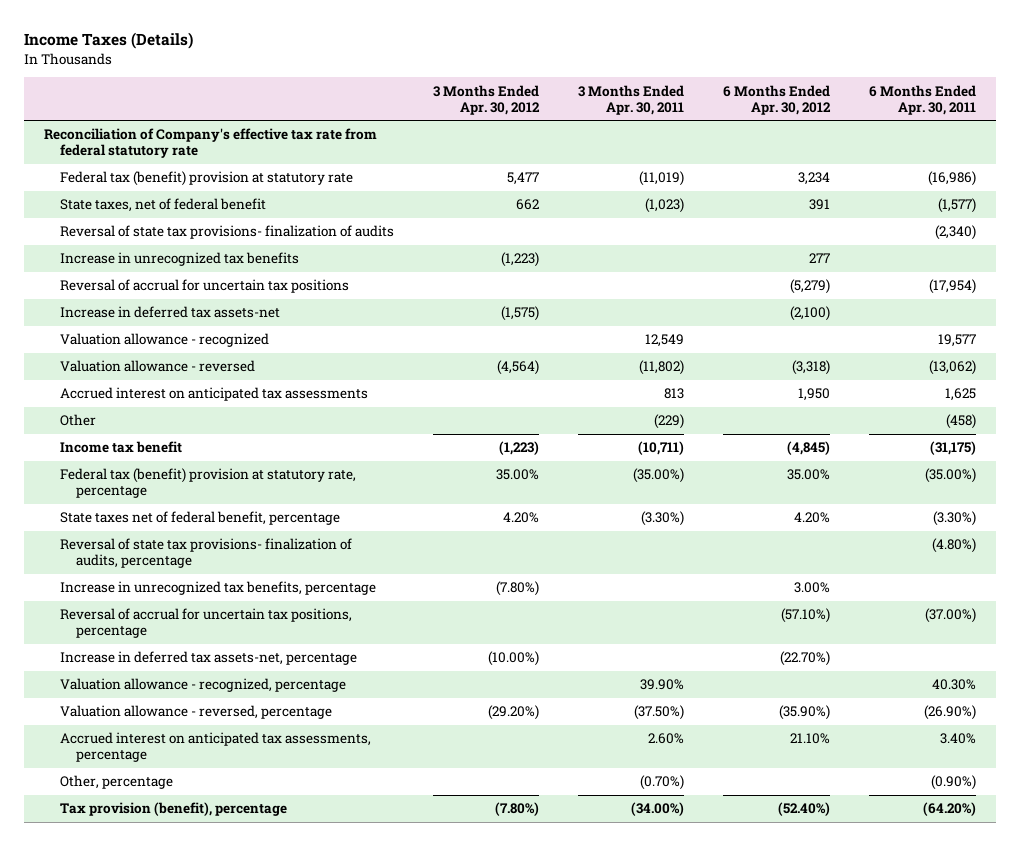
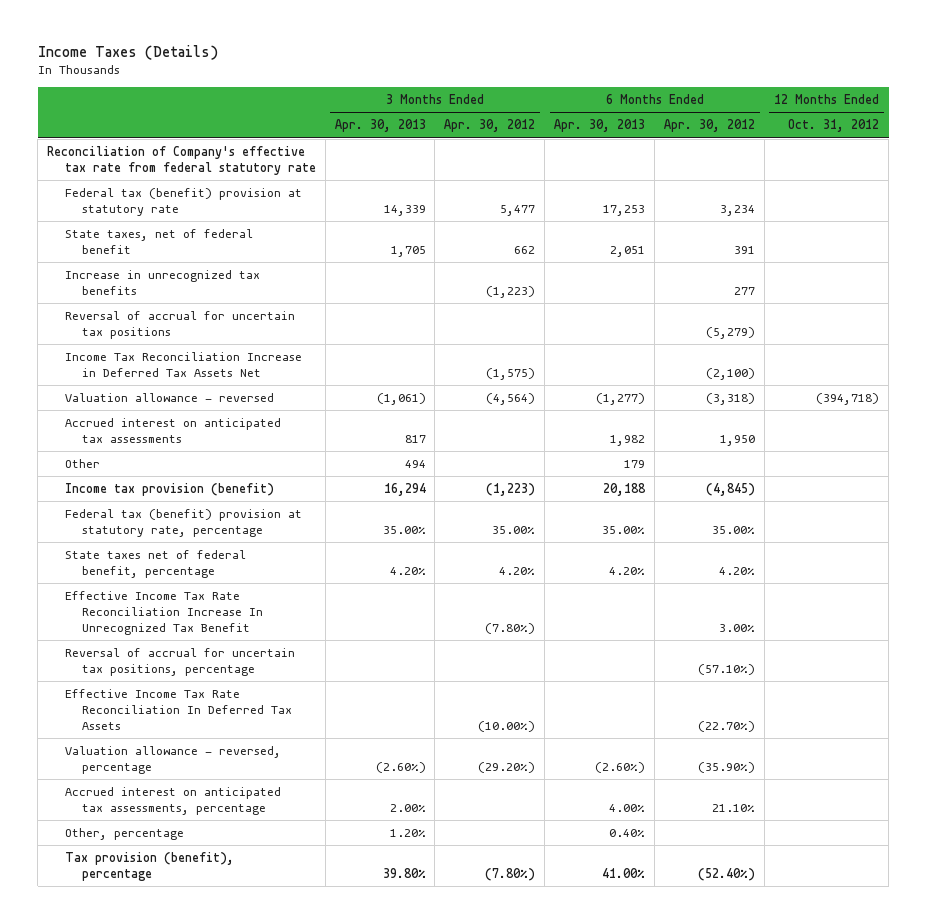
- | 3 Months Ended Apr. 30, 2012 | 3 Months Ended Apr. 30, 2011 | 6 Months Ended Apr. 30, 2012 | 6 Months Ended Apr. 30, 2011
+ | 3 Months Ended Apr. 30, 2013 | 3 Months Ended Apr. 30, 2012 | 6 Months Ended Apr. 30, 2013 | 6 Months Ended Apr. 30, 2012 | 12 Months Ended Oct. 31, 2012
- Reversal of state tax provisions- finalization of audits | | | | (2,340)
- Increase in deferred tax assets-net | (1,575) | | (2,100) |
- Valuation allowance - recognized | | 12,549 | | 19,577
+ Income Tax Reconciliation Increase in Deferred Tax Assets Net | | (1,575) | | (2,100) |
- Income tax benefit | (1,223) | (10,711) | (4,845) | (31,175)
+ Income tax provision (benefit) | 16,294 | (1,223) | 20,188 | (4,845) |
- Reversal of state tax provisions- finalization of audits, percentage | | | | (4.80%)
- Increase in unrecognized tax benefits, percentage | (7.80%) | | 3.00% |
+ Effective Income Tax Rate Reconciliation Increase In Unrecognized Tax Benefit | | (7.80%) | | 3.00% |
- Increase in deferred tax assets-net, percentage | (10.00%) | | (22.70%) |
- Valuation allowance - recognized, percentage | | 39.90% | | 40.30%
+ Effective Income Tax Rate Reconciliation In Deferred Tax Assets | | (10.00%) | | (22.70%) |

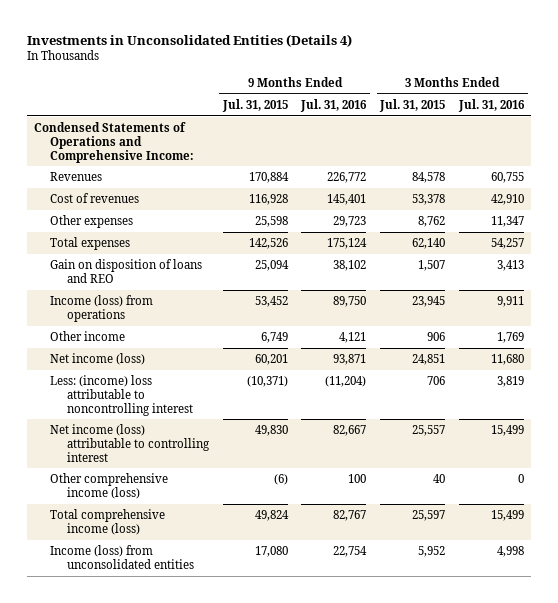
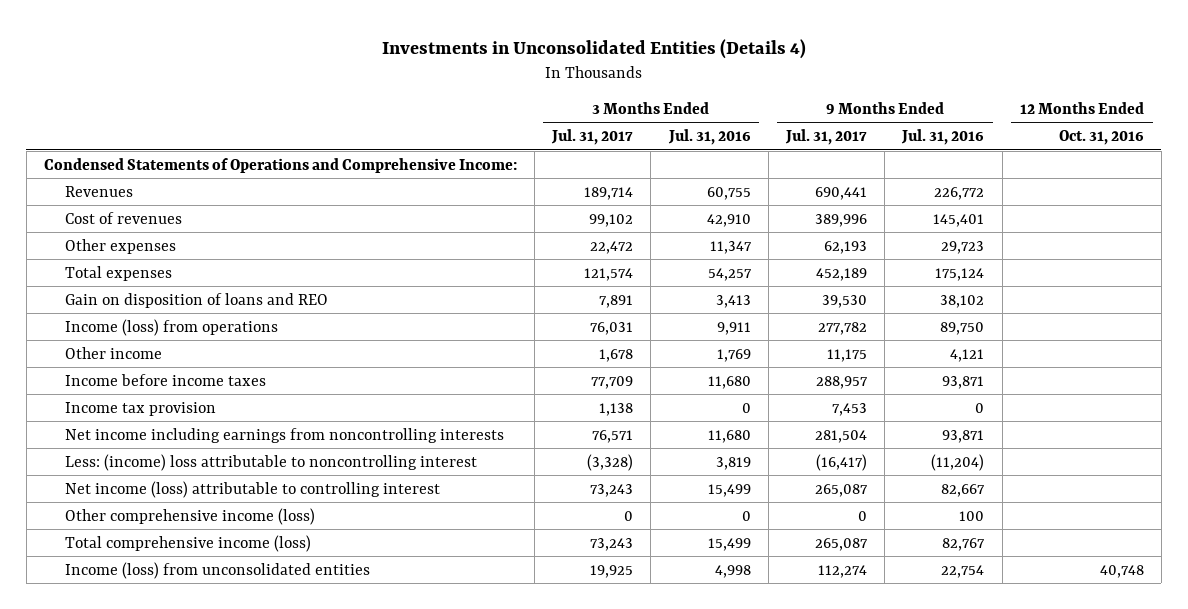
- | 9 Months Ended Jul. 31, 2015 | 9 Months Ended Jul. 31, 2016 | 3 Months Ended Jul. 31, 2015 | 3 Months Ended Jul. 31, 2016
+ | 3 Months Ended Jul. 31, 2017 | 3 Months Ended Jul. 31, 2016 | 9 Months Ended Jul. 31, 2017 | 9 Months Ended Jul. 31, 2016 | 12 Months Ended Oct. 31, 2016
- Net income (loss) | 60,201 | 93,871 | 24,851 | 11,680
+ Income before income taxes | 77,709 | 11,680 | 288,957 | 93,871 |
+ Income tax provision | 1,138 | 0 | 7,453 | 0 |
+ Net income including earnings from noncontrolling interests | 76,571 | 11,680 | 281,504 | 93,871 |

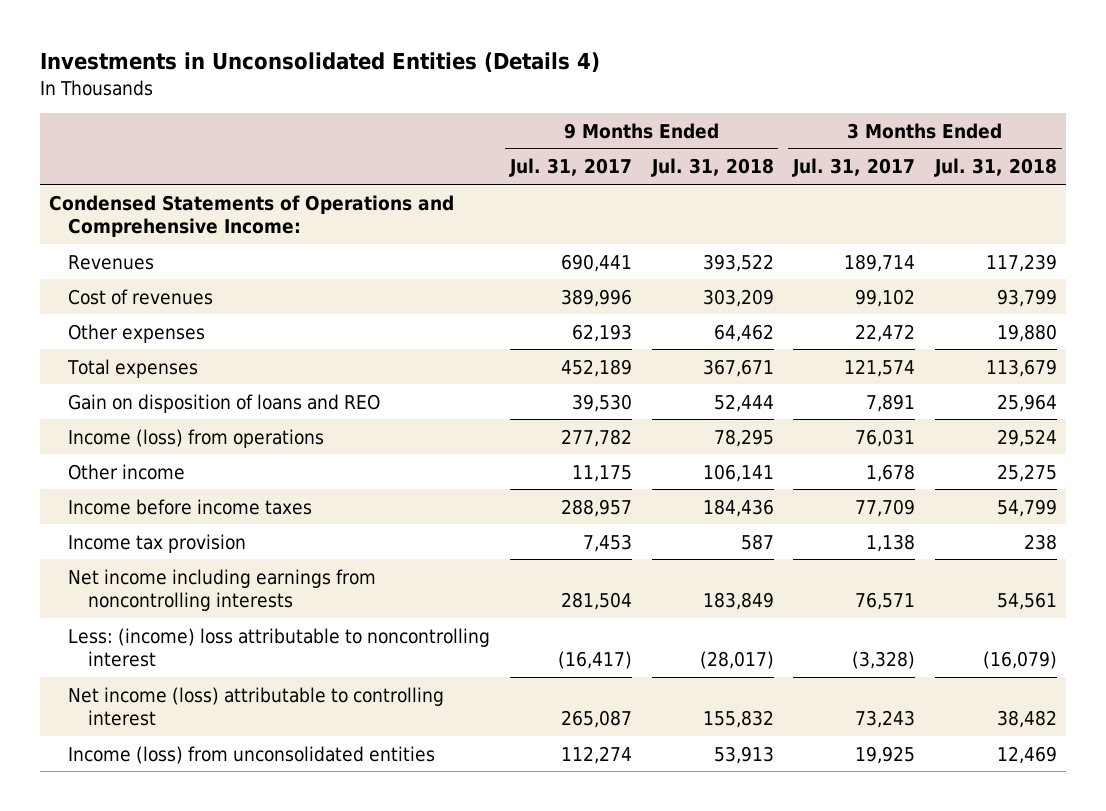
- | 3 Months Ended Jul. 31, 2017 | 3 Months Ended Jul. 31, 2016 | 9 Months Ended Jul. 31, 2017 | 9 Months Ended Jul. 31, 2016 | 12 Months Ended Oct. 31, 2016
+ | 9 Months Ended Jul. 31, 2017 | 9 Months Ended Jul. 31, 2018 | 3 Months Ended Jul. 31, 2017 | 3 Months Ended Jul. 31, 2018
- Other comprehensive income (loss) | 0 | 0 | 0 | 100 |
- Total comprehensive income (loss) | 73,243 | 15,499 | 265,087 | 82,767 |

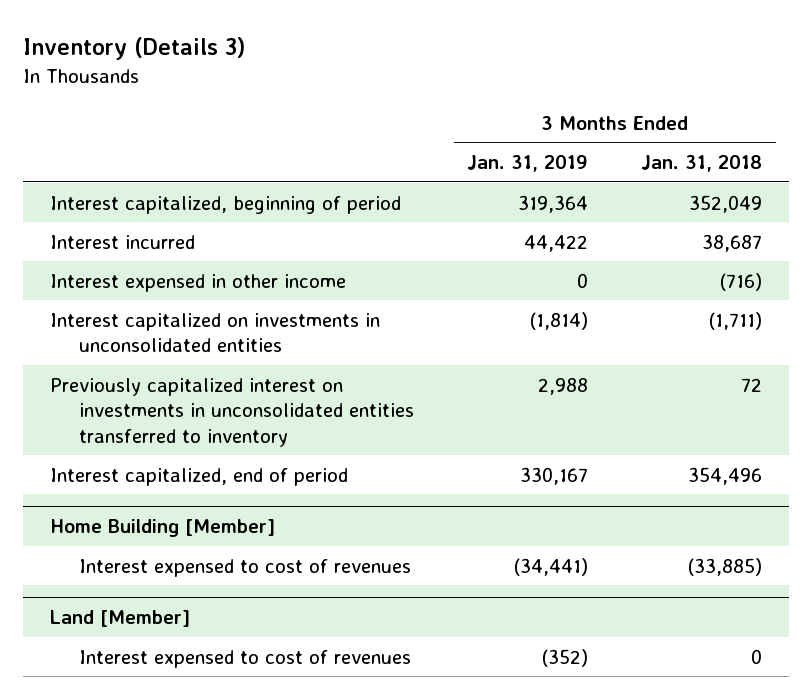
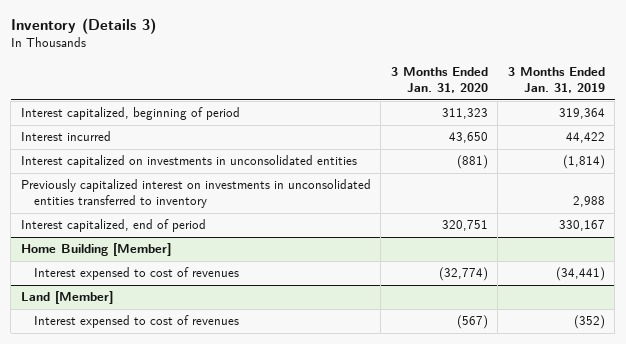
- | 3 Months Ended Jan. 31, 2019 | 3 Months Ended Jan. 31, 2018
+ | 3 Months Ended Jan. 31, 2020 | 3 Months Ended Jan. 31, 2019
- Interest expensed in other income | 0 | (716)

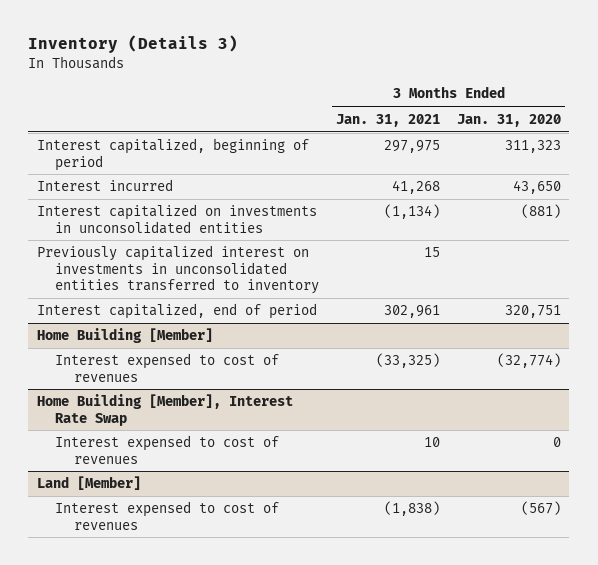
- | 3 Months Ended Jan. 31, 2020 | 3 Months Ended Jan. 31, 2019
+ | 3 Months Ended Jan. 31, 2021 | 3 Months Ended Jan. 31, 2020
+ Home Building [Member], Interest Rate Swap
+ Interest expensed to cost of revenues | 10 | 0

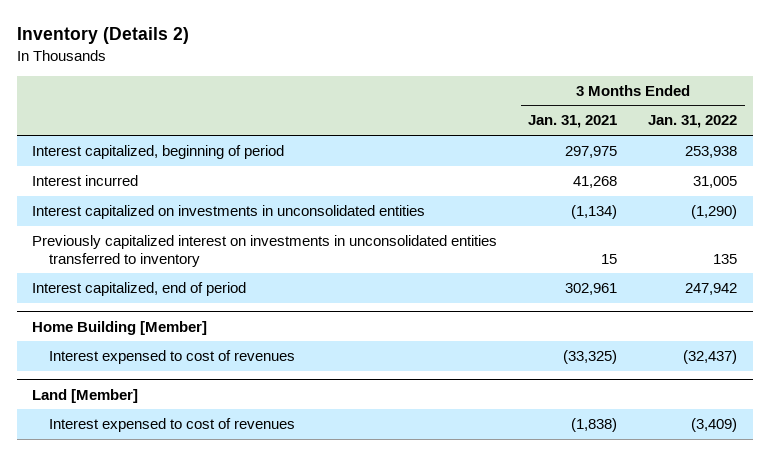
- Inventory (Details 3)
+ Inventory (Details 2)
- | 3 Months Ended Jan. 31, 2021 | 3 Months Ended Jan. 31, 2020
+ | 3 Months Ended Jan. 31, 2021 | 3 Months Ended Jan. 31, 2022
- Home Building [Member], Interest Rate Swap
- Interest expensed to cost of revenues | 10 | 0

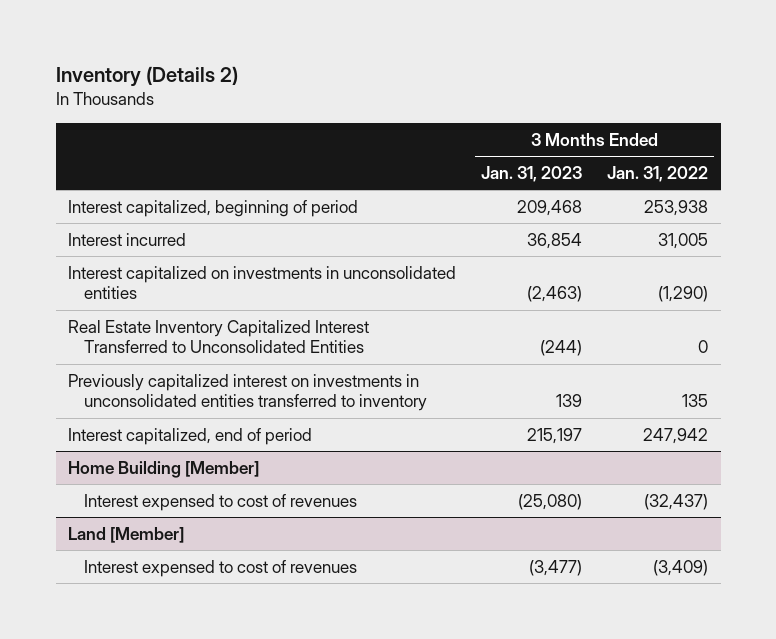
- | 3 Months Ended Jan. 31, 2021 | 3 Months Ended Jan. 31, 2022
+ | 3 Months Ended Jan. 31, 2023 | 3 Months Ended Jan. 31, 2022
+ Real Estate Inventory Capitalized Interest Transferred to Unconsolidated Entities | (244) | 0

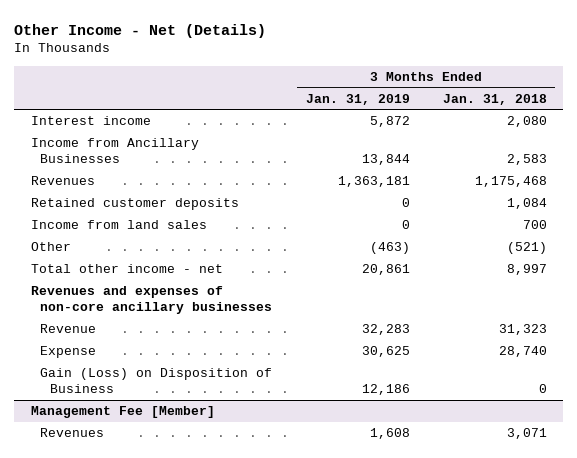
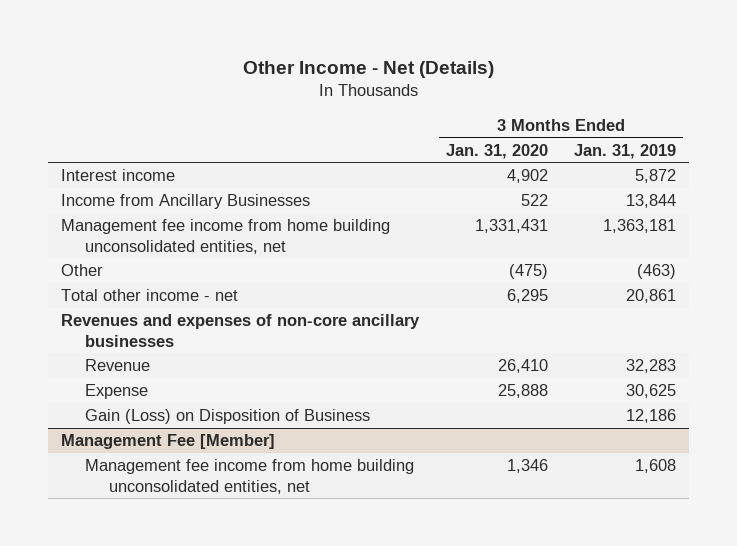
- | 3 Months Ended Jan. 31, 2019 | 3 Months Ended Jan. 31, 2018
+ | 3 Months Ended Jan. 31, 2020 | 3 Months Ended Jan. 31, 2019
- Revenues | 1,363,181 | 1,175,468
- Retained customer deposits | 0 | 1,084
- Income from land sales | 0 | 700
+ Management fee income from home building unconsolidated entities, net | 1,331,431 | 1,363,181
@ Management Fee [Member]
- Revenues | 1,608 | 3,071
+ Management fee income from home building unconsolidated entities, net | 1,346 | 1,608

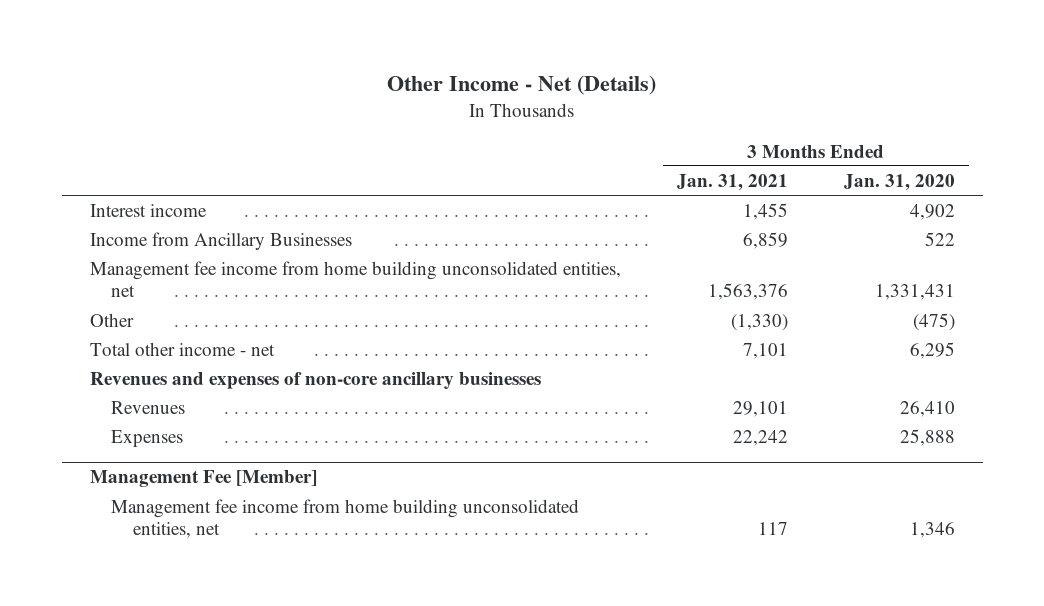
- | 3 Months Ended Jan. 31, 2020 | 3 Months Ended Jan. 31, 2019
+ | 3 Months Ended Jan. 31, 2021 | 3 Months Ended Jan. 31, 2020
- Revenue | 26,410 | 32,283
- Expense | 25,888 | 30,625
- Gain (Loss) on Disposition of Business | | 12,186
+ Revenues | 29,101 | 26,410
+ Expenses | 22,242 | 25,888

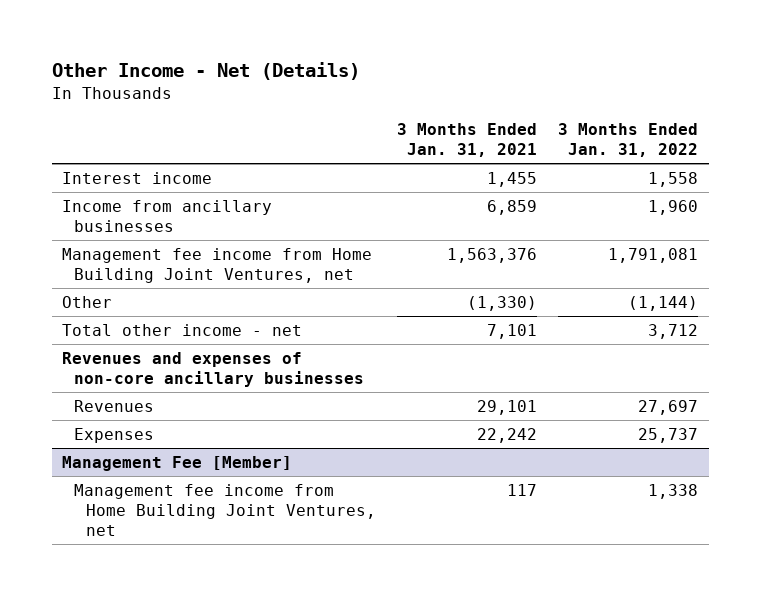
- | 3 Months Ended Jan. 31, 2021 | 3 Months Ended Jan. 31, 2020
+ | 3 Months Ended Jan. 31, 2021 | 3 Months Ended Jan. 31, 2022
- Income from Ancillary Businesses | 6,859 | 522
- Management fee income from home building unconsolidated entities, net | 1,563,376 | 1,331,431
+ Income from ancillary businesses | 6,859 | 1,960
+ Management fee income from Home Building Joint Ventures, net | 1,563,376 | 1,791,081
@ Management Fee [Member]
- Management fee income from home building unconsolidated entities, net | 117 | 1,346
+ Management fee income from Home Building Joint Ventures, net | 117 | 1,338

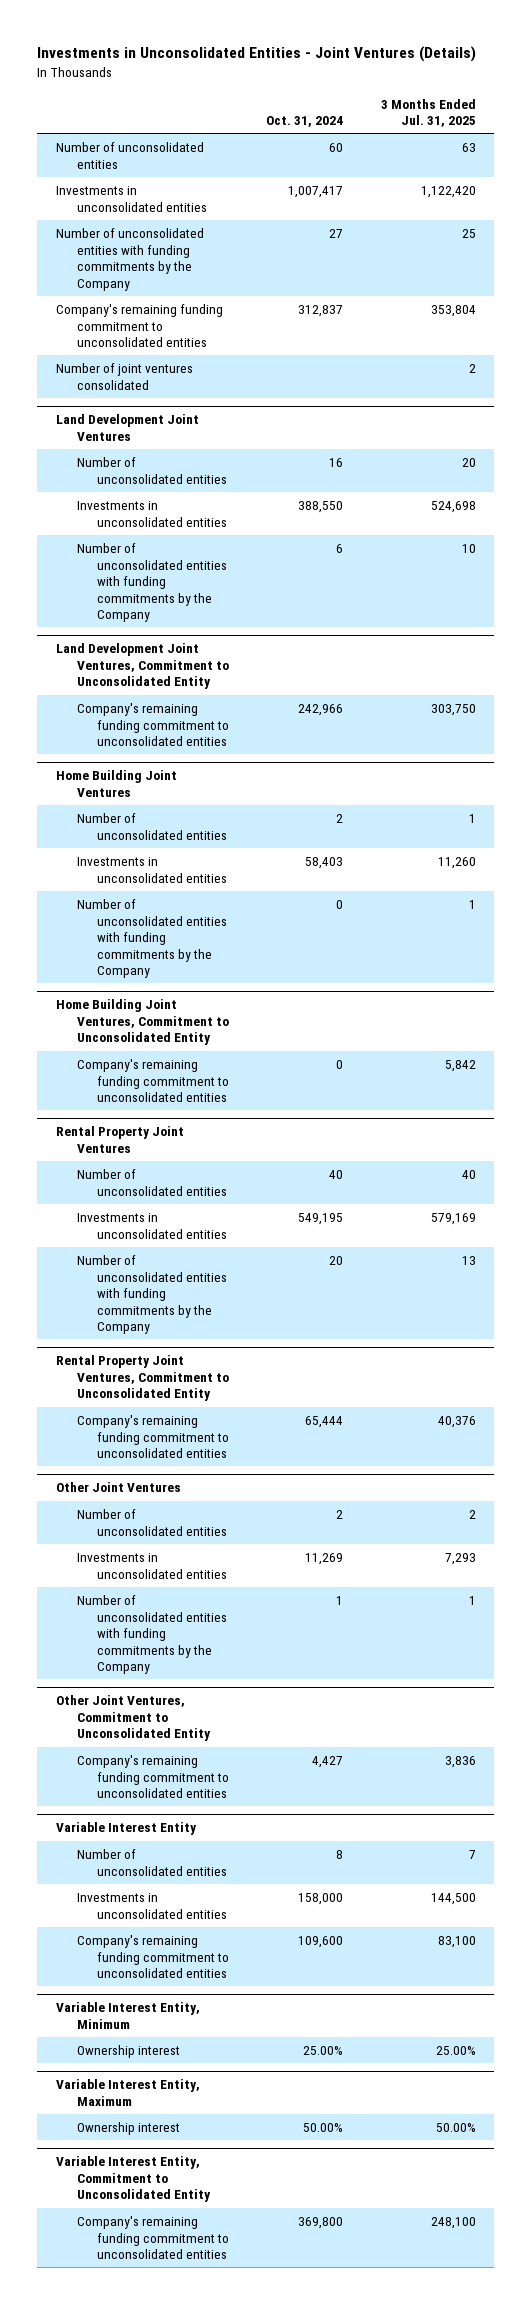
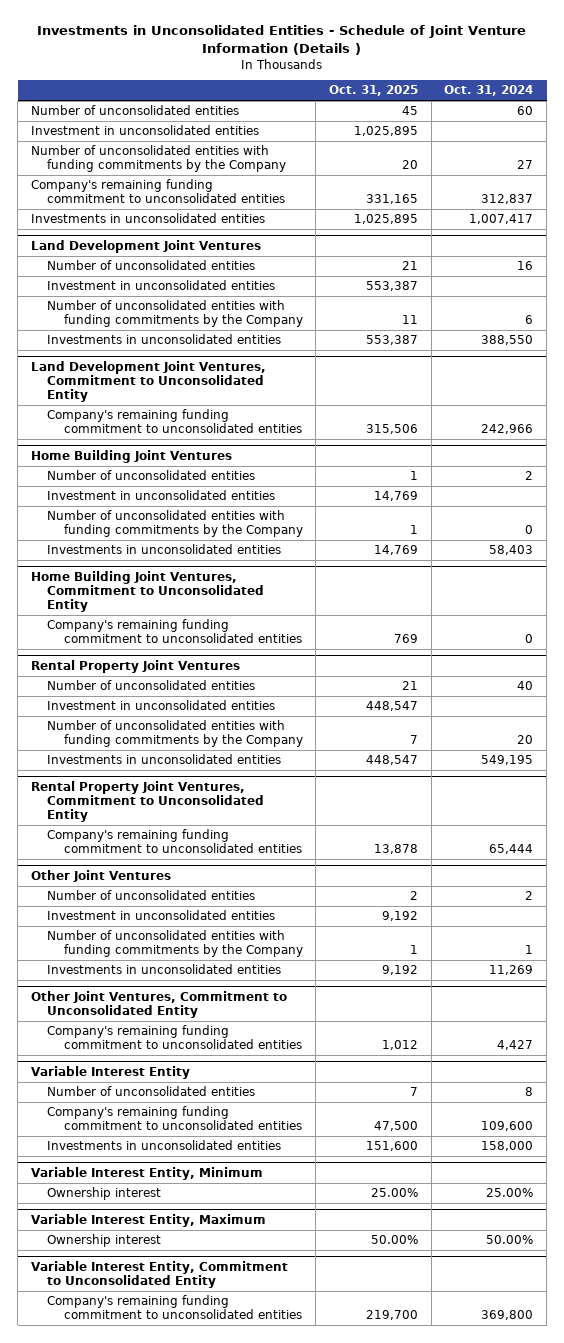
- Investments in Unconsolidated Entities - Joint Ventures (Details)
+ Investments in Unconsolidated Entities - Schedule of Joint Venture Information (Details )
- | Oct. 31, 2024 | 3 Months Ended Jul. 31, 2025
+ | Oct. 31, 2025 | Oct. 31, 2024
+ Investment in unconsolidated entities | 1,025,895 |
- Number of joint ventures consolidated | | 2
moved down: Investments in unconsolidated entities | 1,025,895 | 1,007,417
@ Land Development Joint Ventures
+ Investment in unconsolidated entities | 553,387 |
moved down: Investments in unconsolidated entities | 553,387 | 388,550
@ Home Building Joint Ventures
+ Investment in unconsolidated entities | 14,769 |
moved down: Investments in unconsolidated entities | 14,769 | 58,403
@ Rental Property Joint Ventures
+ Investment in unconsolidated entities | 448,547 |
moved down: Investments in unconsolidated entities | 448,547 | 549,195
@ Other Joint Ventures
+ Investment in unconsolidated entities | 9,192 |
moved down: Investments in unconsolidated entities | 9,192 | 11,269
@ Variable Interest Entity
moved down: Investments in unconsolidated entities | 151,600 | 158,000

